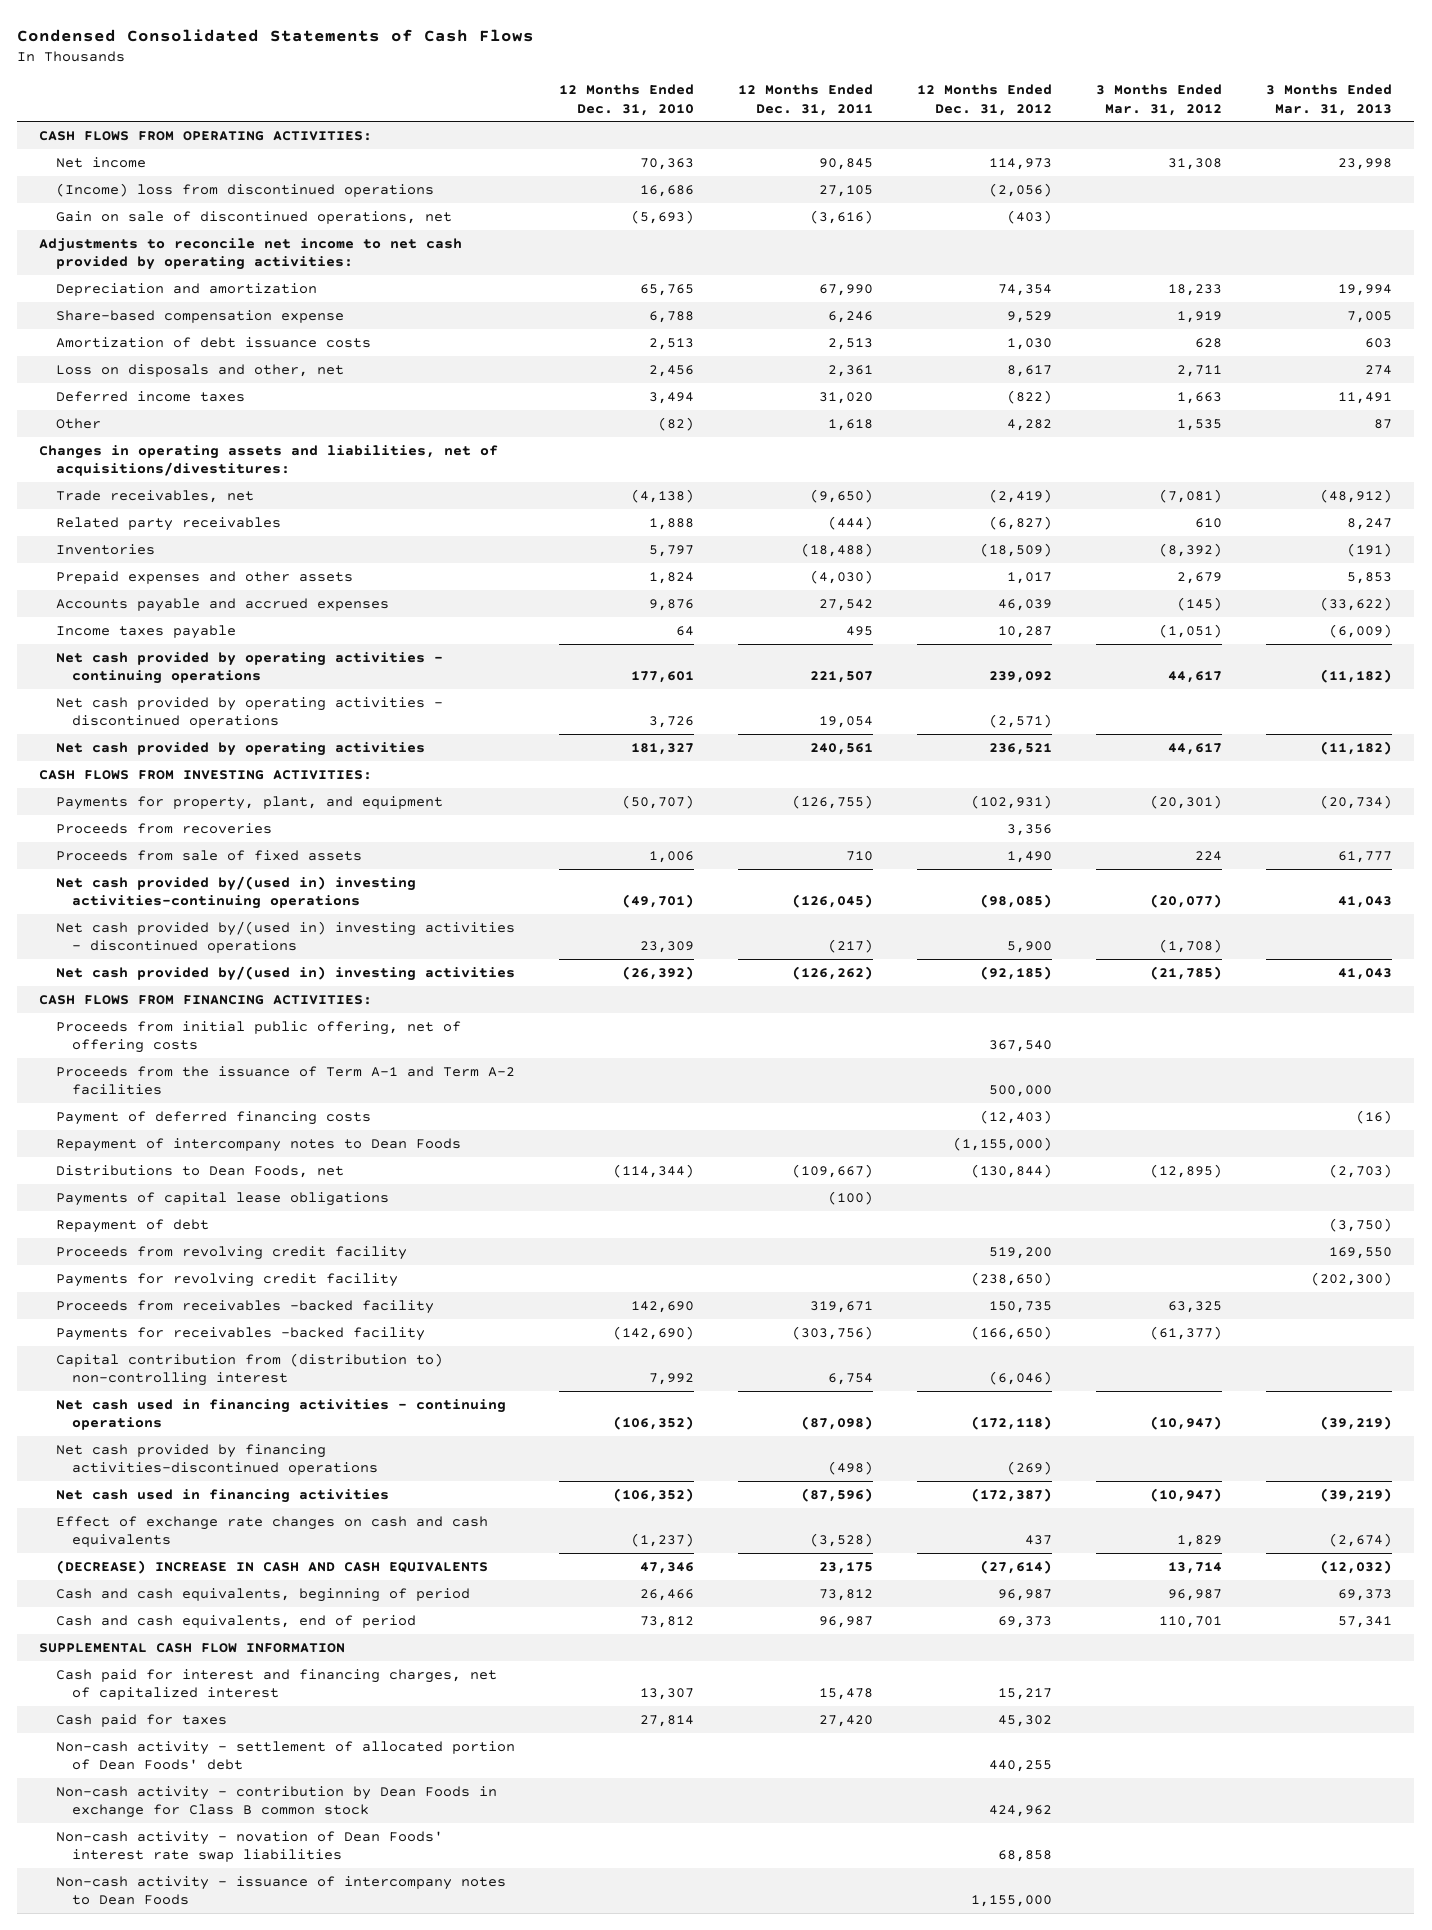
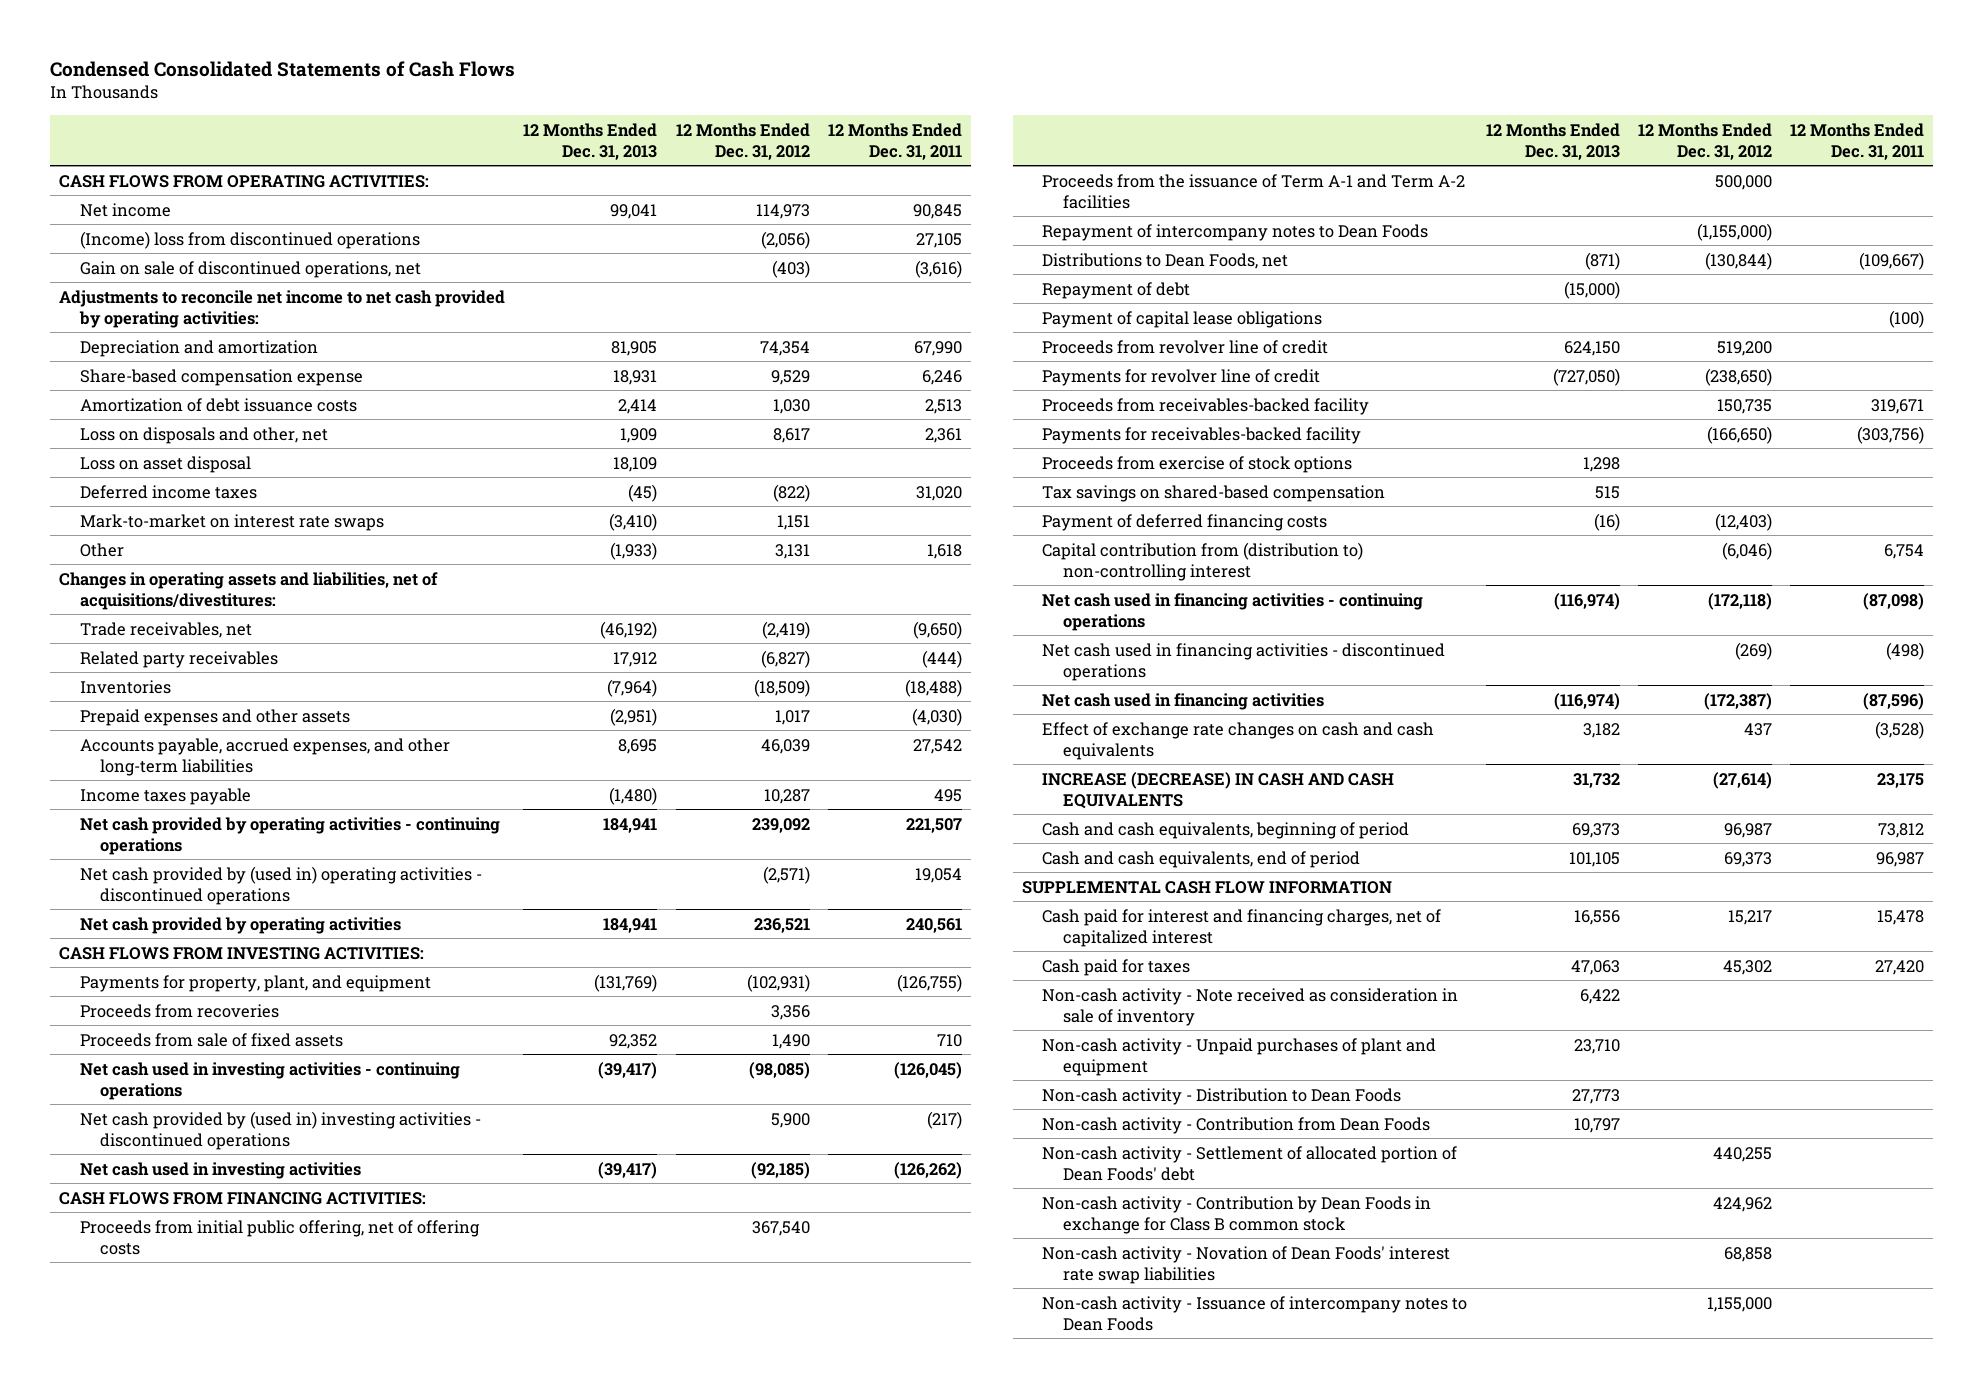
- | 12 Months Ended Dec. 31, 2010 | 12 Months Ended Dec. 31, 2011 | 12 Months Ended Dec. 31, 2012 | 3 Months Ended Mar. 31, 2012 | 3 Months Ended Mar. 31, 2013
+ | 12 Months Ended Dec. 31, 2013 | 12 Months Ended Dec. 31, 2012 | 12 Months Ended Dec. 31, 2011
+ Loss on asset disposal | 18,109 | |
- Other | (82) | 1,618 | 4,282 | 1,535 | 87
+ Mark-to-market on interest rate swaps | (3,410) | 1,151 |
+ Other | (1,933) | 3,131 | 1,618
- Accounts payable and accrued expenses | 9,876 | 27,542 | 46,039 | (145) | (33,622)
+ Accounts payable, accrued expenses, and other long-term liabilities | 8,695 | 46,039 | 27,542
- Net cash provided by operating activities - discontinued operations | 3,726 | 19,054 | (2,571) | |
+ Net cash provided by (used in) operating activities - discontinued operations | | (2,571) | 19,054
- Net cash provided by/(used in) investing activities-continuing operations | (49,701) | (126,045) | (98,085) | (20,077) | 41,043
- Net cash provided by/(used in) investing activities - discontinued operations | 23,309 | (217) | 5,900 | (1,708) |
- Net cash provided by/(used in) investing activities | (26,392) | (126,262) | (92,185) | (21,785) | 41,043
+ Net cash used in investing activities - continuing operations | (39,417) | (98,085) | (126,045)
+ Net cash provided by (used in) investing activities - discontinued operations | | 5,900 | (217)
+ Net cash used in investing activities | (39,417) | (92,185) | (126,262)
- Payments of capital lease obligations | | (100) | | |
- Proceeds from revolving credit facility | | | 519,200 | | 169,550
- Payments for revolving credit facility | | | (238,650) | | (202,300)
- Proceeds from receivables -backed facility | 142,690 | 319,671 | 150,735 | 63,325 |
- Payments for receivables -backed facility | (142,690) | (303,756) | (166,650) | (61,377) |
+ Payment of capital lease obligations | | | (100)
+ Proceeds from revolver line of credit | 624,150 | 519,200 |
+ Payments for revolver line of credit | (727,050) | (238,650) |
+ Proceeds from receivables-backed facility | | 150,735 | 319,671
+ Payments for receivables-backed facility | | (166,650) | (303,756)
+ Proceeds from exercise of stock options | 1,298 | |
+ Tax savings on shared-based compensation | 515 | |
moved down: Payment of deferred financing costs | (16) | (12,403) |
- Net cash provided by financing activities-discontinued operations | | (498) | (269) | |
+ Net cash used in financing activities - discontinued operations | | (269) | (498)
- (DECREASE) INCREASE IN CASH AND CASH EQUIVALENTS | 47,346 | 23,175 | (27,614) | 13,714 | (12,032)
+ INCREASE (DECREASE) IN CASH AND CASH EQUIVALENTS | 31,732 | (27,614) | 23,175
- Non-cash activity - settlement of allocated portion of Dean Foods' debt | | | 440,255 | |
- Non-cash activity - contribution by Dean Foods in exchange for Class B common stock | | | 424,962 | |
- Non-cash activity - novation of Dean Foods' interest rate swap liabilities | | | 68,858 | |
- Non-cash activity - issuance of intercompany notes to Dean Foods | | | 1,155,000 | |
+ Non-cash activity - Note received as consideration in sale of inventory | 6,422 | |
+ Non-cash activity - Unpaid purchases of plant and equipment | 23,710 | |
+ Non-cash activity - Distribution to Dean Foods | 27,773 | |
+ Non-cash activity - Contribution from Dean Foods | 10,797 | |
+ Non-cash activity - Settlement of allocated portion of Dean Foods' debt | | 440,255 |
+ Non-cash activity - Contribution by Dean Foods in exchange for Class B common stock | | 424,962 |
+ Non-cash activity - Novation of Dean Foods' interest rate swap liabilities | | 68,858 |
+ Non-cash activity - Issuance of intercompany notes to Dean Foods | | 1,155,000 |

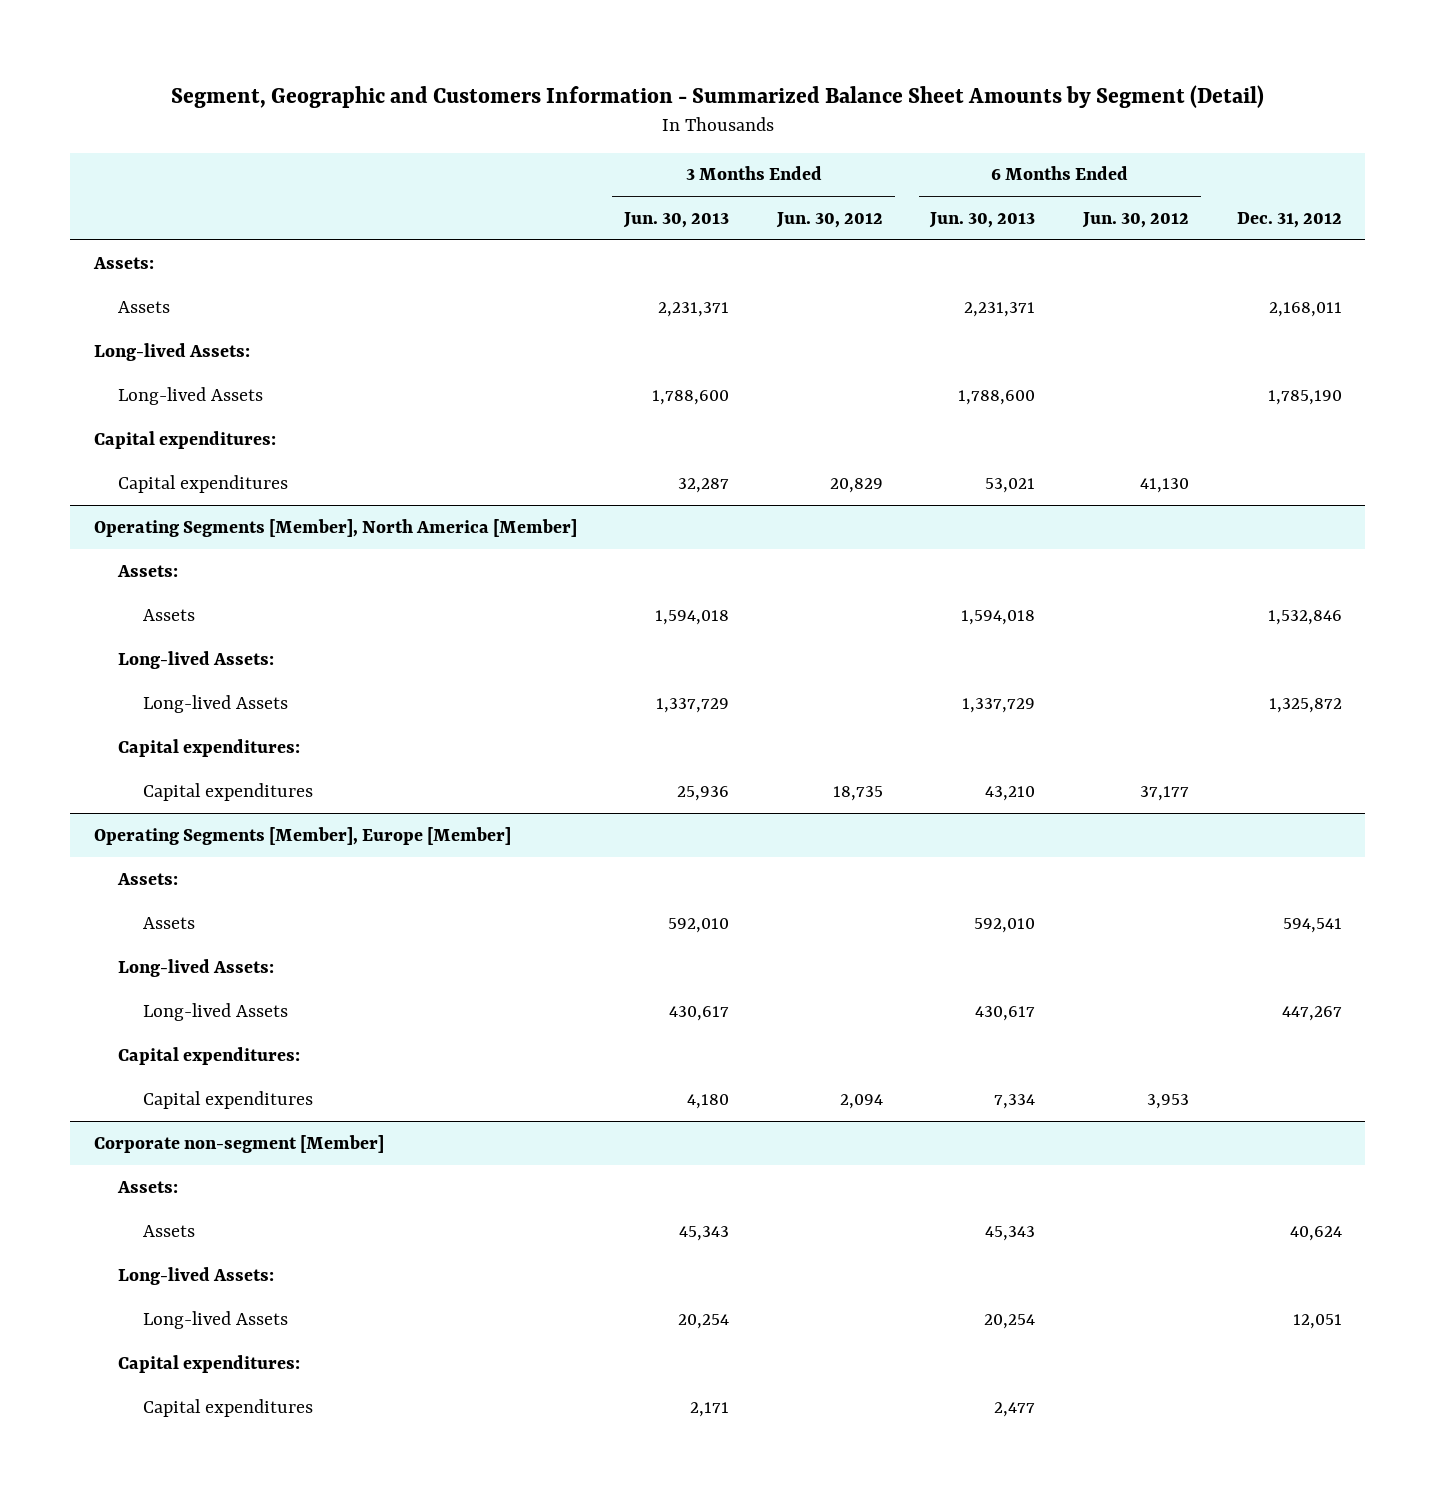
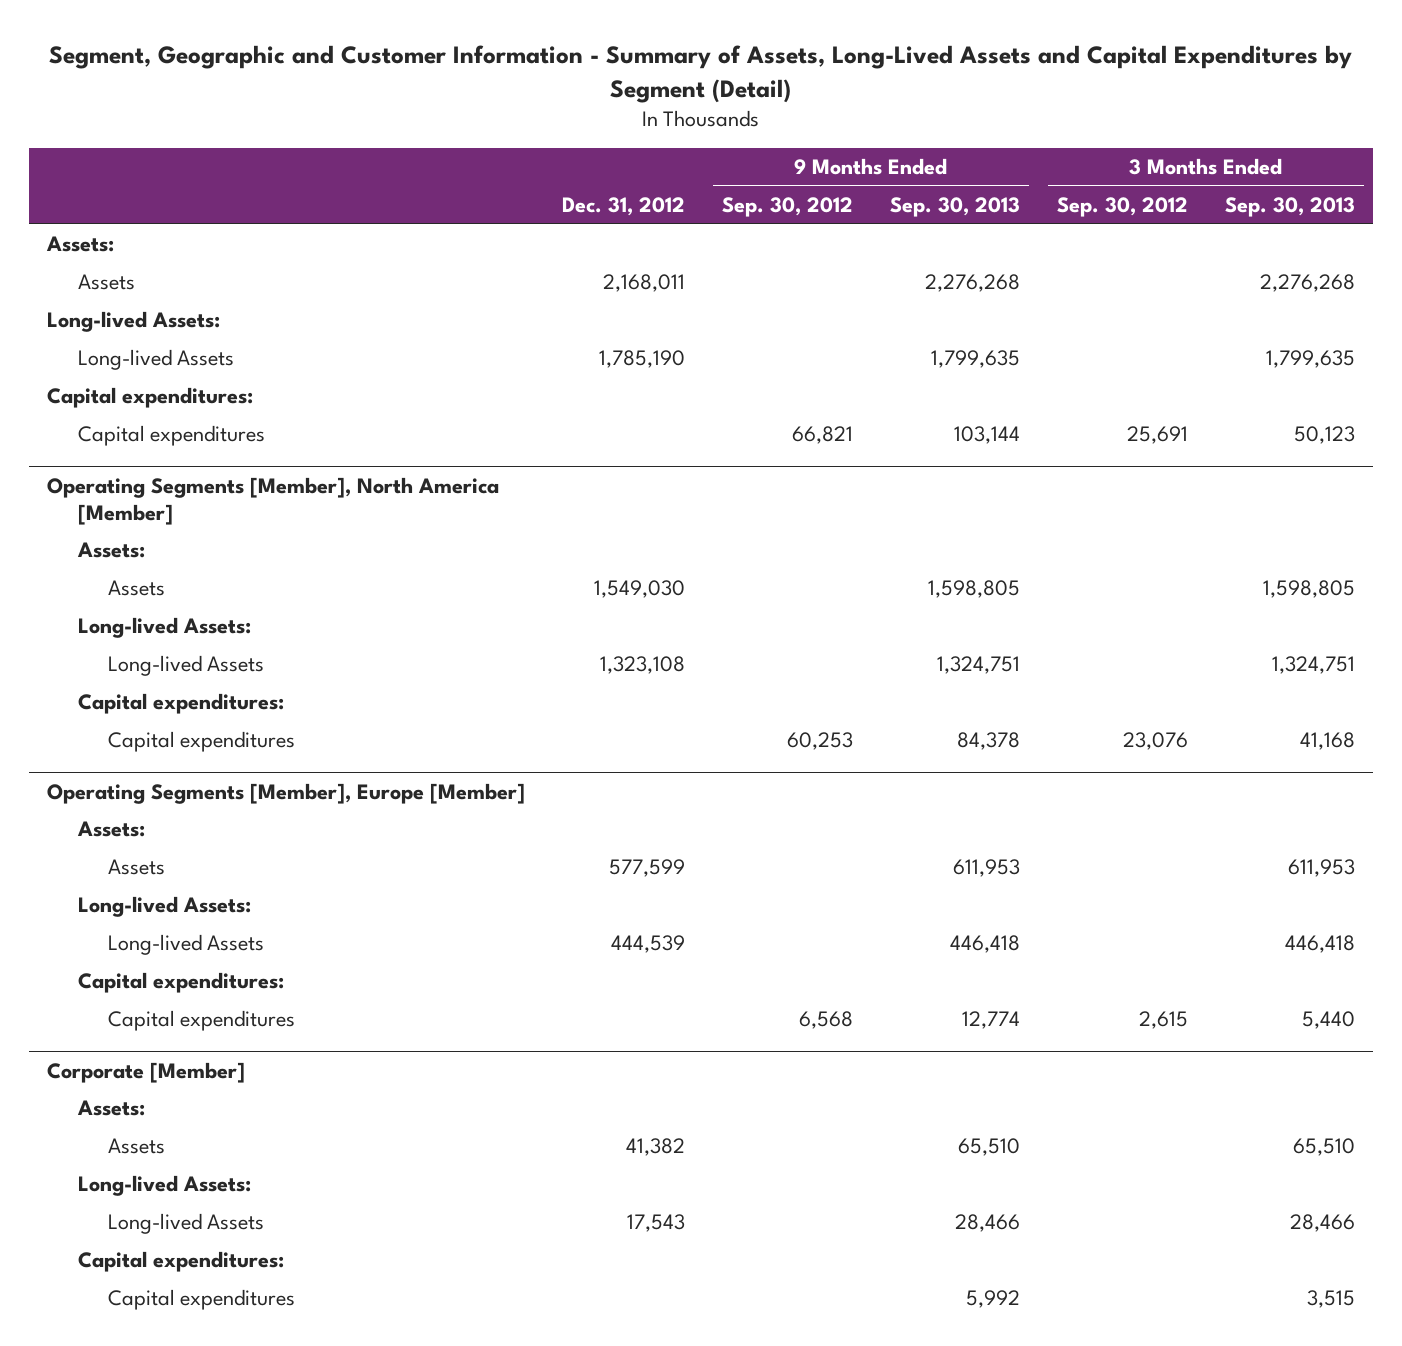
- Segment, Geographic and Customers Information - Summarized Balance Sheet Amounts by Segment (Detail)
+ Segment, Geographic and Customer Information - Summary of Assets, Long-Lived Assets and Capital Expenditures by Segment (Detail)
- | 3 Months Ended Jun. 30, 2013 | 3 Months Ended Jun. 30, 2012 | 6 Months Ended Jun. 30, 2013 | 6 Months Ended Jun. 30, 2012 | Dec. 31, 2012
+ | Dec. 31, 2012 | 9 Months Ended Sep. 30, 2012 | 9 Months Ended Sep. 30, 2013 | 3 Months Ended Sep. 30, 2012 | 3 Months Ended Sep. 30, 2013
@ Operating Segments [Member], North America [Member]
- Assets | 1,594,018 | | 1,594,018 | | 1,532,846
+ Assets | 1,549,030 | | 1,598,805 | | 1,598,805
- Long-lived Assets | 1,337,729 | | 1,337,729 | | 1,325,872
+ Long-lived Assets | 1,323,108 | | 1,324,751 | | 1,324,751
@ Operating Segments [Member], Europe [Member]
- Assets | 592,010 | | 592,010 | | 594,541
+ Assets | 577,599 | | 611,953 | | 611,953
- Long-lived Assets | 430,617 | | 430,617 | | 447,267
+ Long-lived Assets | 444,539 | | 446,418 | | 446,418
- Corporate non-segment [Member]
+ Corporate [Member]
- Assets | 45,343 | | 45,343 | | 40,624
+ Assets | 41,382 | | 65,510 | | 65,510
- Long-lived Assets | 20,254 | | 20,254 | | 12,051
+ Long-lived Assets | 17,543 | | 28,466 | | 28,466

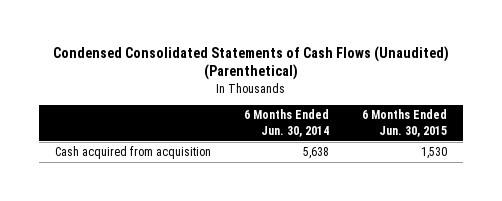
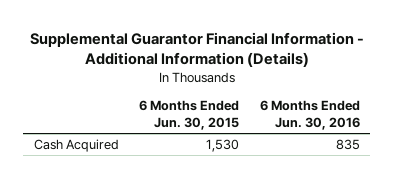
- Condensed Consolidated Statements of Cash Flows (Unaudited) (Parenthetical)
+ Supplemental Guarantor Financial Information - Additional Information (Details)
- | 6 Months Ended Jun. 30, 2014 | 6 Months Ended Jun. 30, 2015
+ | 6 Months Ended Jun. 30, 2015 | 6 Months Ended Jun. 30, 2016
- Cash acquired from acquisition | 5,638 | 1,530
+ Cash Acquired | 1,530 | 835

